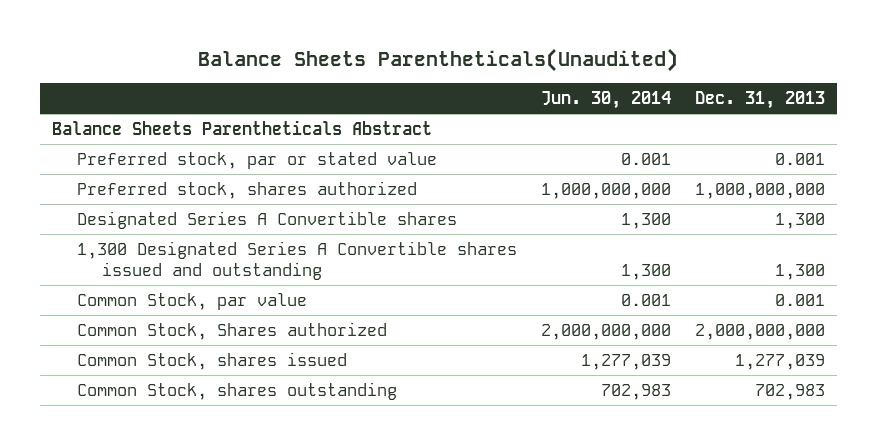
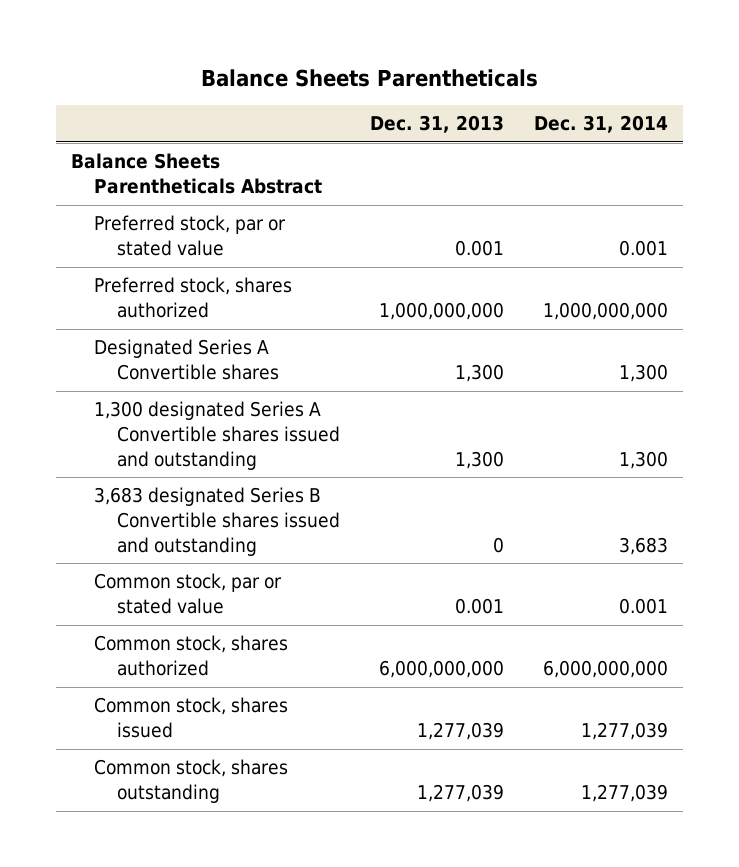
- Balance Sheets Parentheticals(Unaudited)
+ Balance Sheets Parentheticals
- | Jun. 30, 2014 | Dec. 31, 2013
+ | Dec. 31, 2013 | Dec. 31, 2014
- 1,300 Designated Series A Convertible shares issued and outstanding | 1,300 | 1,300
- Common Stock, par value | 0.001 | 0.001
- Common Stock, Shares authorized | 2,000,000,000 | 2,000,000,000
- Common Stock, shares issued | 1,277,039 | 1,277,039
- Common Stock, shares outstanding | 702,983 | 702,983
+ 1,300 designated Series A Convertible shares issued and outstanding | 1,300 | 1,300
+ 3,683 designated Series B Convertible shares issued and outstanding | 0 | 3,683
+ Common stock, par or stated value | 0.001 | 0.001
+ Common stock, shares authorized | 6,000,000,000 | 6,000,000,000
+ Common stock, shares issued | 1,277,039 | 1,277,039
+ Common stock, shares outstanding | 1,277,039 | 1,277,039

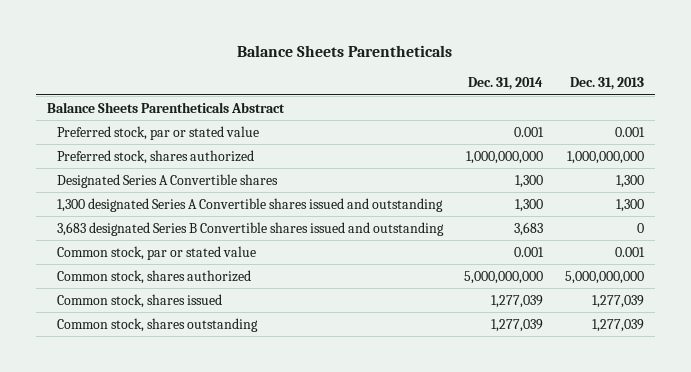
- | Dec. 31, 2013 | Dec. 31, 2014
+ | Dec. 31, 2014 | Dec. 31, 2013
- Common stock, shares authorized | 6,000,000,000 | 6,000,000,000
+ Common stock, shares authorized | 5,000,000,000 | 5,000,000,000

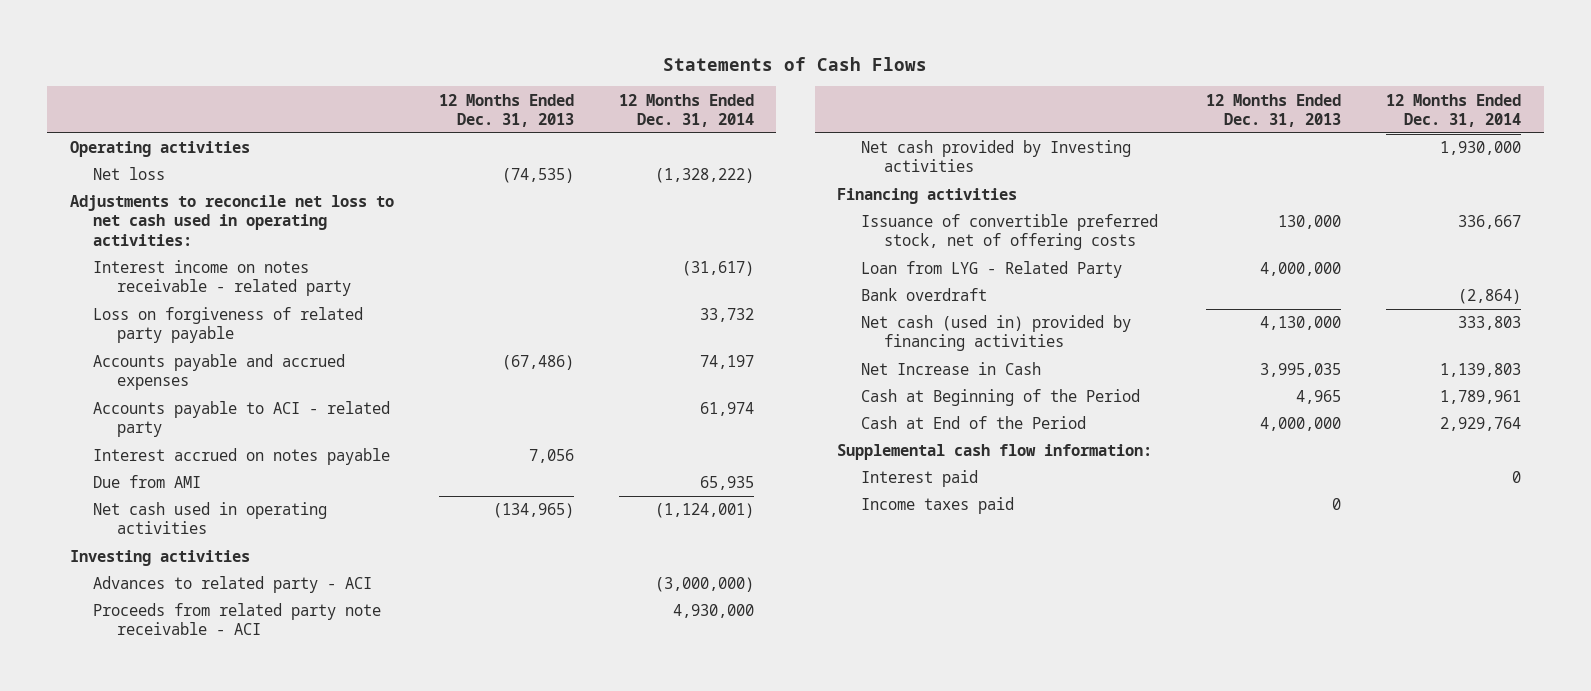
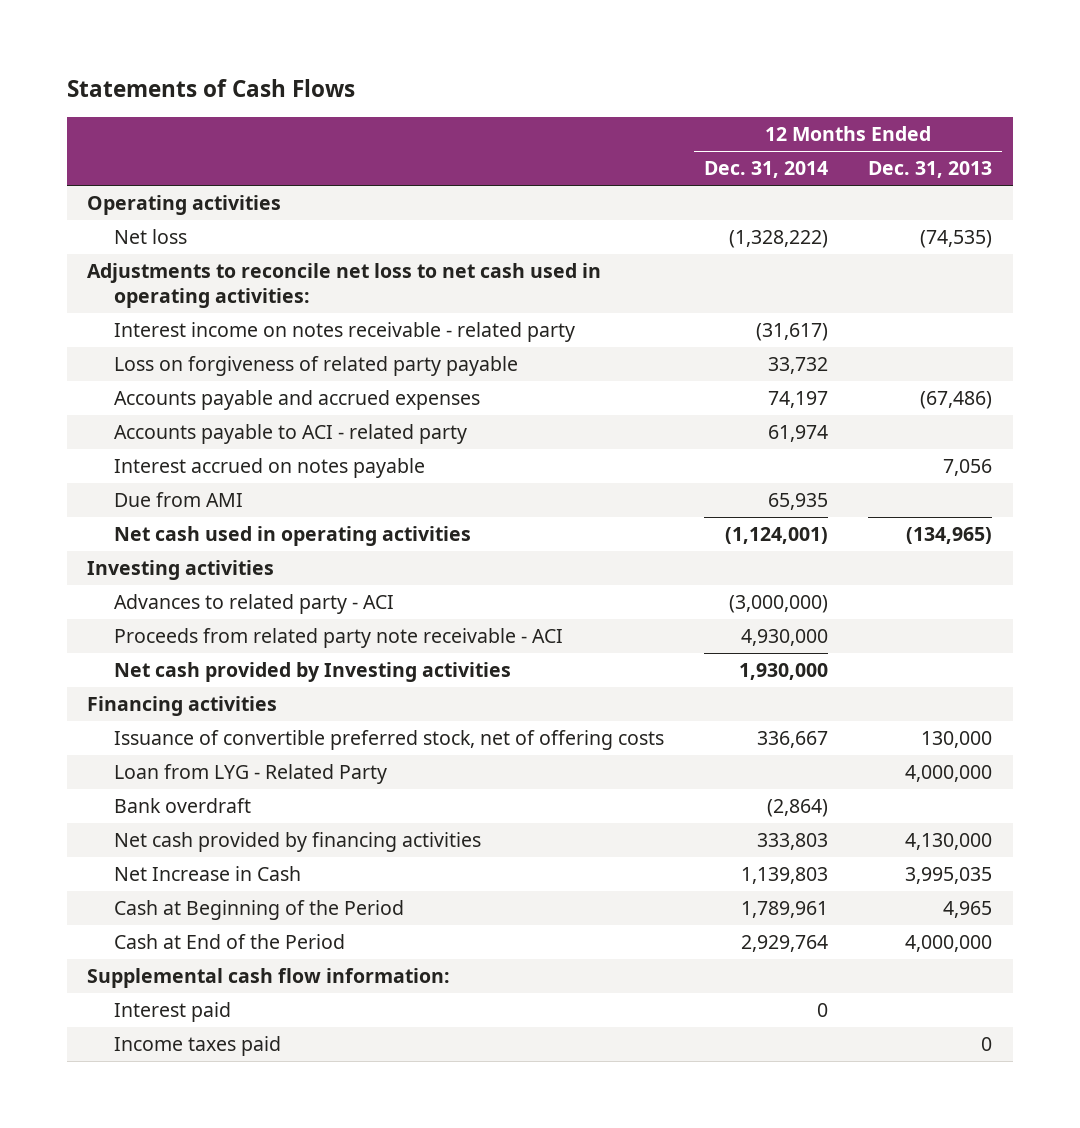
- | 12 Months Ended Dec. 31, 2013 | 12 Months Ended Dec. 31, 2014
+ | 12 Months Ended Dec. 31, 2014 | 12 Months Ended Dec. 31, 2013
- Net cash (used in) provided by financing activities | 4,130,000 | 333,803
+ Net cash provided by financing activities | 333,803 | 4,130,000

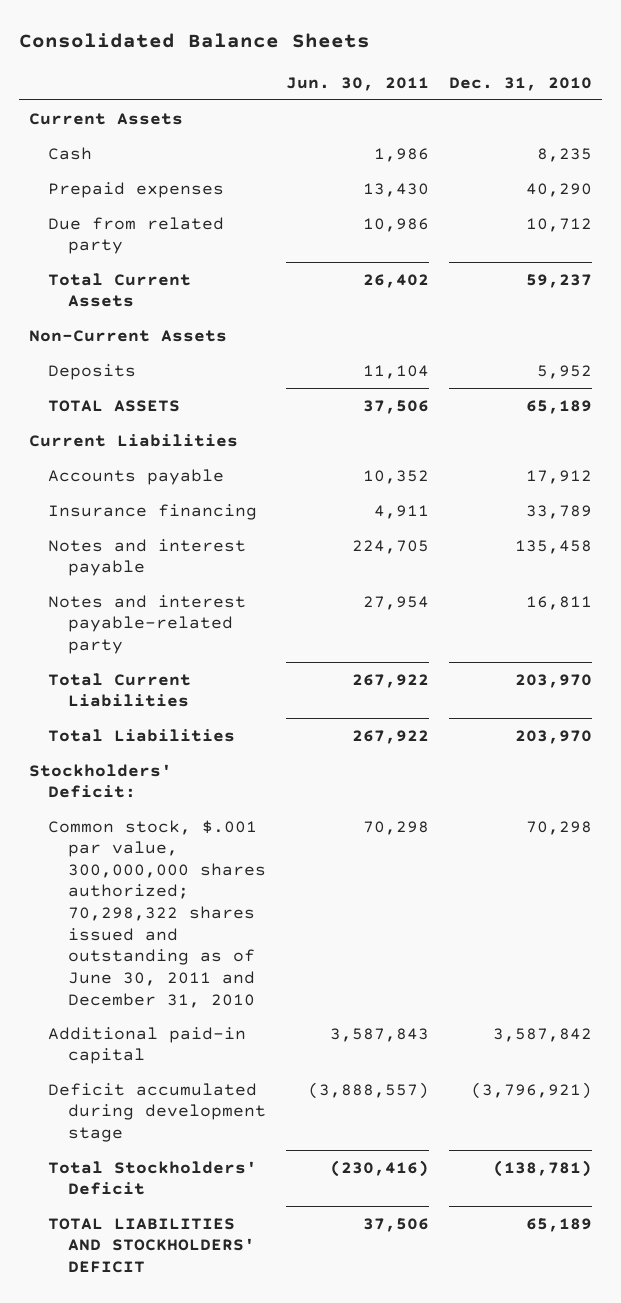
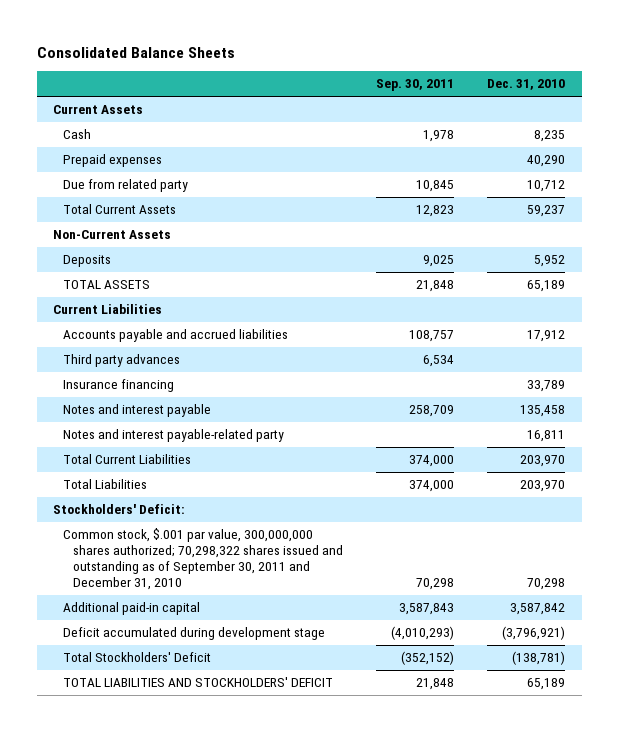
- | Jun. 30, 2011 | Dec. 31, 2010
+ | Sep. 30, 2011 | Dec. 31, 2010
- Accounts payable | 10,352 | 17,912
+ Accounts payable and accrued liabilities | 108,757 | 17,912
+ Third party advances | 6,534 |
- Common stock, $.001 par value, 300,000,000 shares authorized; 70,298,322 shares issued and outstanding as of June 30, 2011 and December 31, 2010 | 70,298 | 70,298
+ Common stock, $.001 par value, 300,000,000 shares authorized; 70,298,322 shares issued and outstanding as of September 30, 2011 and December 31, 2010 | 70,298 | 70,298

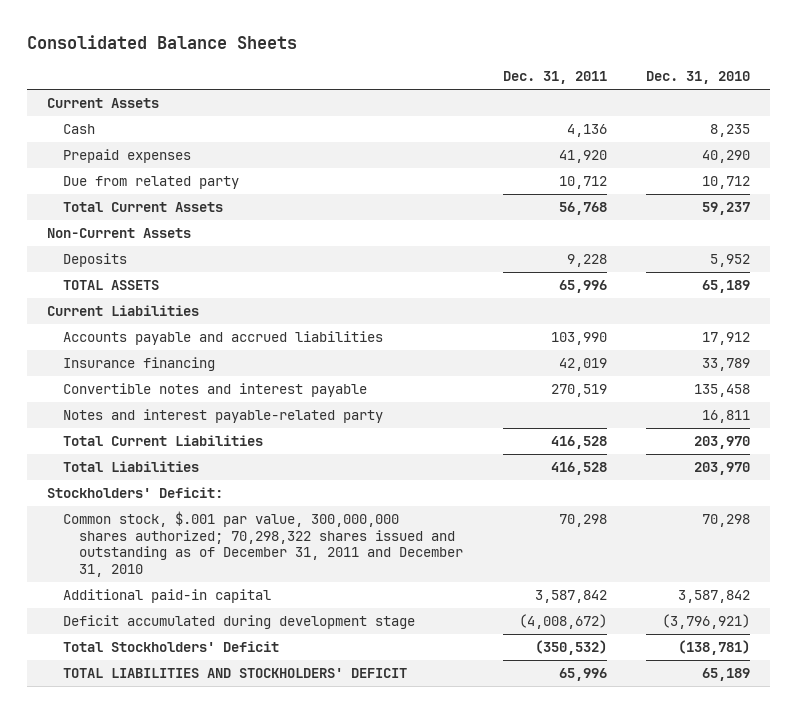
- | Sep. 30, 2011 | Dec. 31, 2010
+ | Dec. 31, 2011 | Dec. 31, 2010
- Third party advances | 6,534 |
- Notes and interest payable | 258,709 | 135,458
+ Convertible notes and interest payable | 270,519 | 135,458
- Common stock, $.001 par value, 300,000,000 shares authorized; 70,298,322 shares issued and outstanding as of September 30, 2011 and December 31, 2010 | 70,298 | 70,298
+ Common stock, $.001 par value, 300,000,000 shares authorized; 70,298,322 shares issued and outstanding as of December 31, 2011 and December 31, 2010 | 70,298 | 70,298

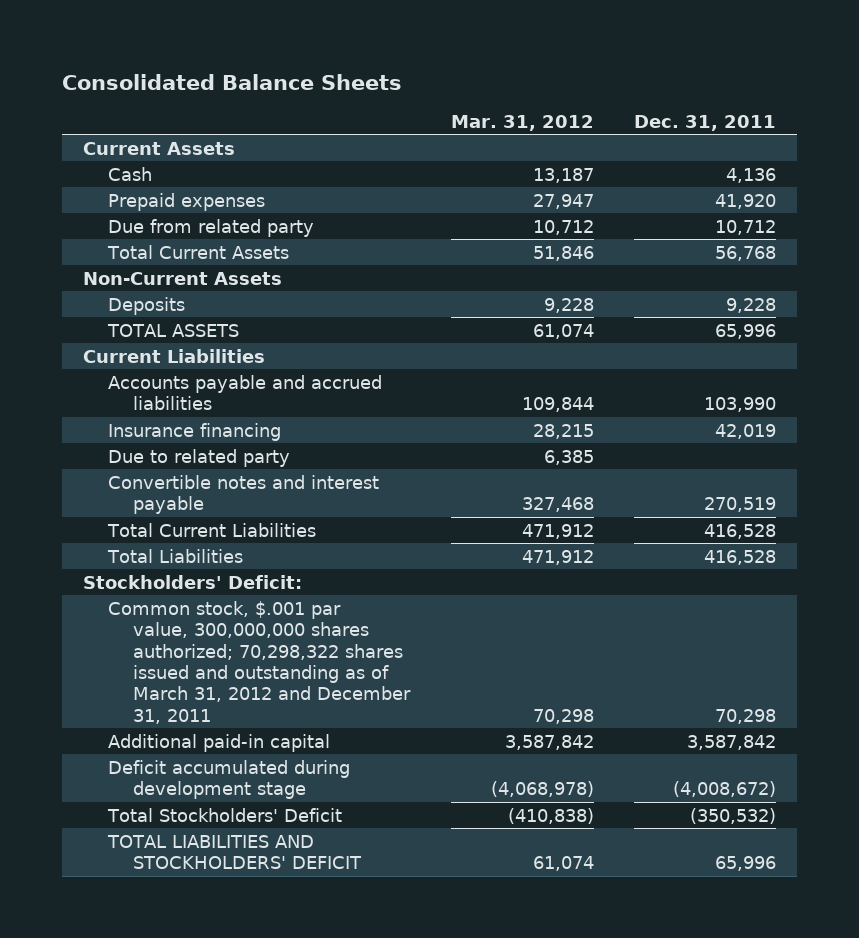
- | Dec. 31, 2011 | Dec. 31, 2010
+ | Mar. 31, 2012 | Dec. 31, 2011
+ Due to related party | 6,385 |
- Notes and interest payable-related party | | 16,811
- Common stock, $.001 par value, 300,000,000 shares authorized; 70,298,322 shares issued and outstanding as of December 31, 2011 and December 31, 2010 | 70,298 | 70,298
+ Common stock, $.001 par value, 300,000,000 shares authorized; 70,298,322 shares issued and outstanding as of March 31, 2012 and December 31, 2011 | 70,298 | 70,298

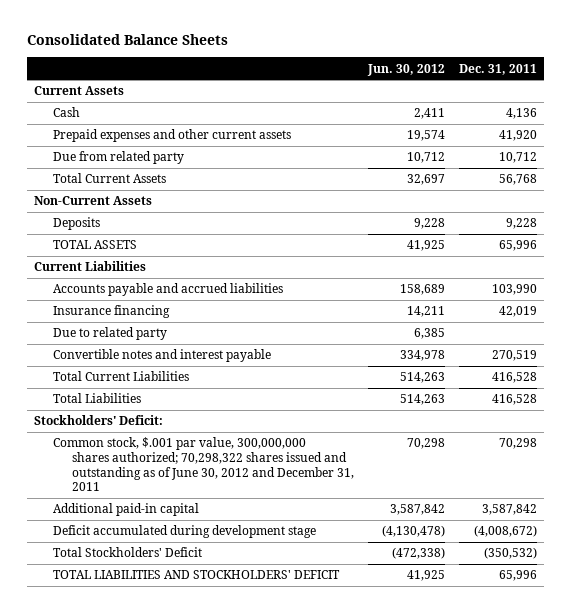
- | Mar. 31, 2012 | Dec. 31, 2011
+ | Jun. 30, 2012 | Dec. 31, 2011
- Prepaid expenses | 27,947 | 41,920
+ Prepaid expenses and other current assets | 19,574 | 41,920
- Common stock, $.001 par value, 300,000,000 shares authorized; 70,298,322 shares issued and outstanding as of March 31, 2012 and December 31, 2011 | 70,298 | 70,298
+ Common stock, $.001 par value, 300,000,000 shares authorized; 70,298,322 shares issued and outstanding as of June 30, 2012 and December 31, 2011 | 70,298 | 70,298

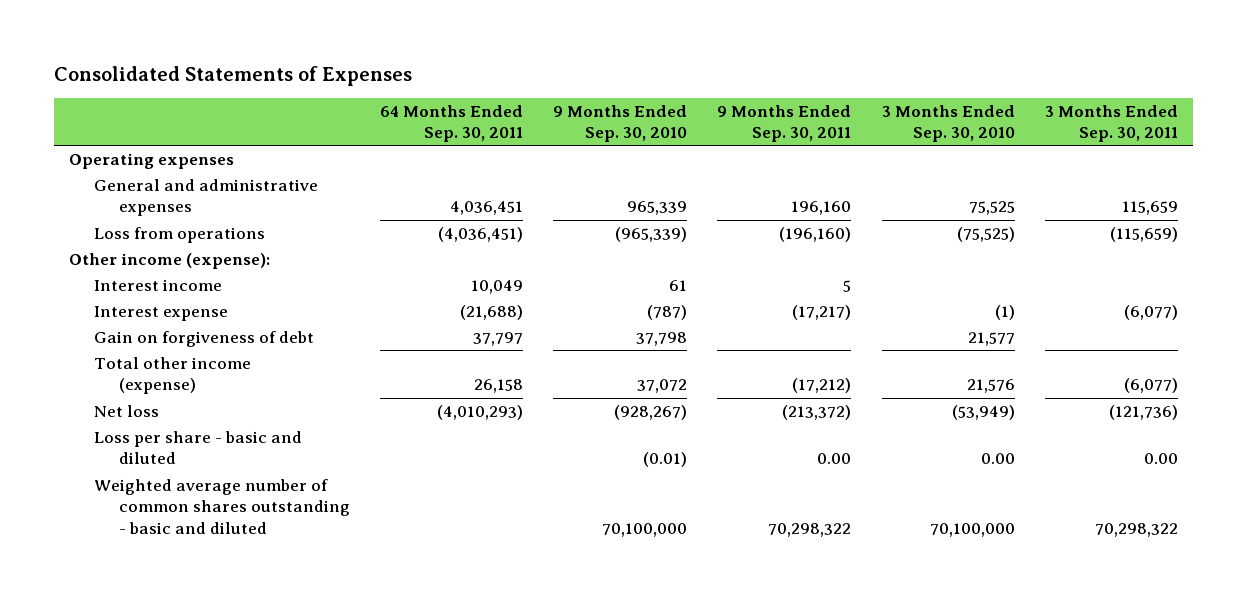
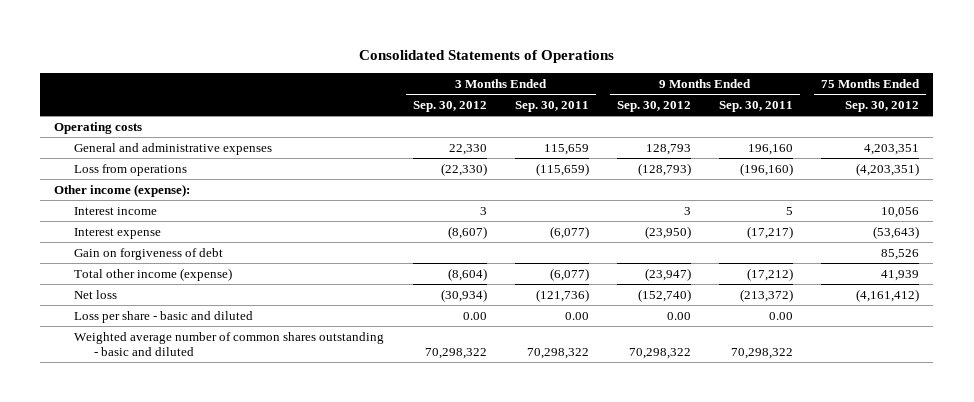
- Consolidated Statements of Expenses
+ Consolidated Statements of Operations
- | 64 Months Ended Sep. 30, 2011 | 9 Months Ended Sep. 30, 2010 | 9 Months Ended Sep. 30, 2011 | 3 Months Ended Sep. 30, 2010 | 3 Months Ended Sep. 30, 2011
+ | 3 Months Ended Sep. 30, 2012 | 3 Months Ended Sep. 30, 2011 | 9 Months Ended Sep. 30, 2012 | 9 Months Ended Sep. 30, 2011 | 75 Months Ended Sep. 30, 2012
- Operating expenses
+ Operating costs

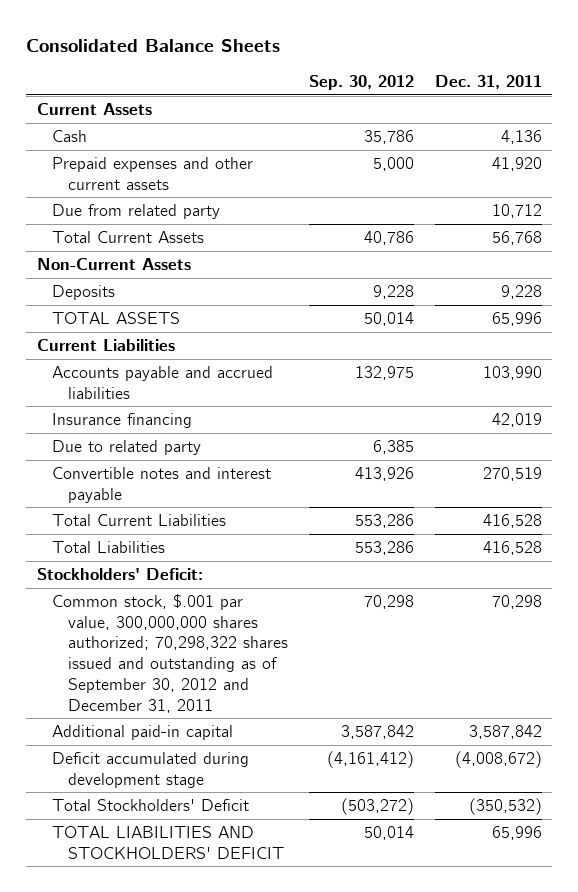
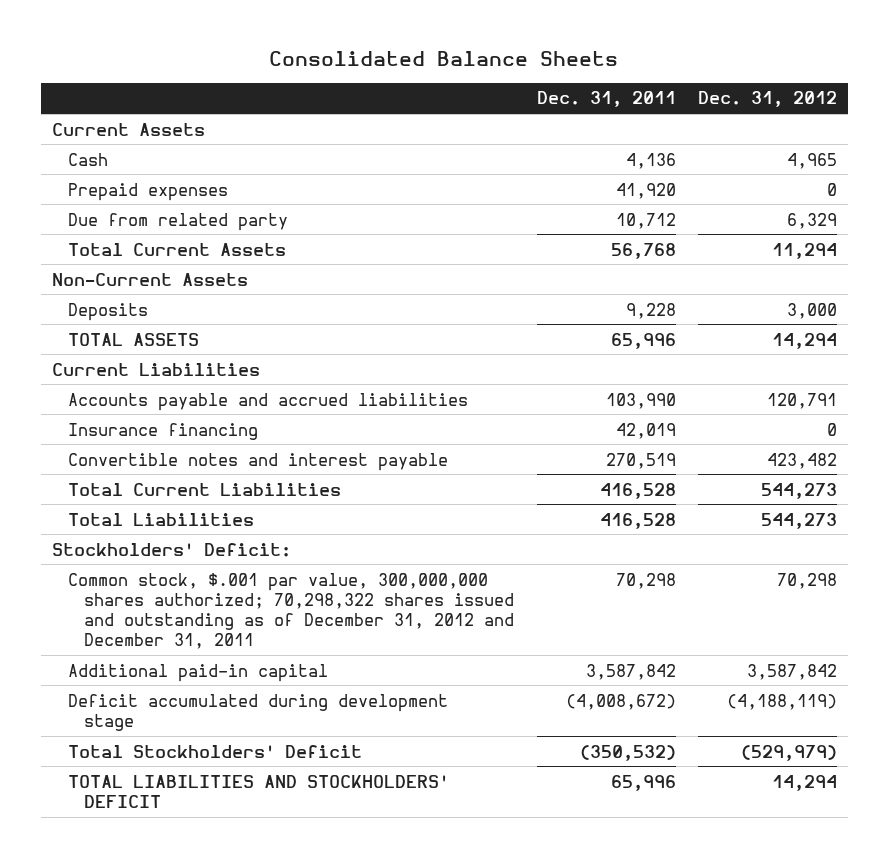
- | Sep. 30, 2012 | Dec. 31, 2011
+ | Dec. 31, 2011 | Dec. 31, 2012
- Prepaid expenses and other current assets | 5,000 | 41,920
+ Prepaid expenses | 41,920 | 0
- Due to related party | 6,385 |
- Common stock, $.001 par value, 300,000,000 shares authorized; 70,298,322 shares issued and outstanding as of September 30, 2012 and December 31, 2011 | 70,298 | 70,298
+ Common stock, $.001 par value, 300,000,000 shares authorized; 70,298,322 shares issued and outstanding as of December 31, 2012 and December 31, 2011 | 70,298 | 70,298

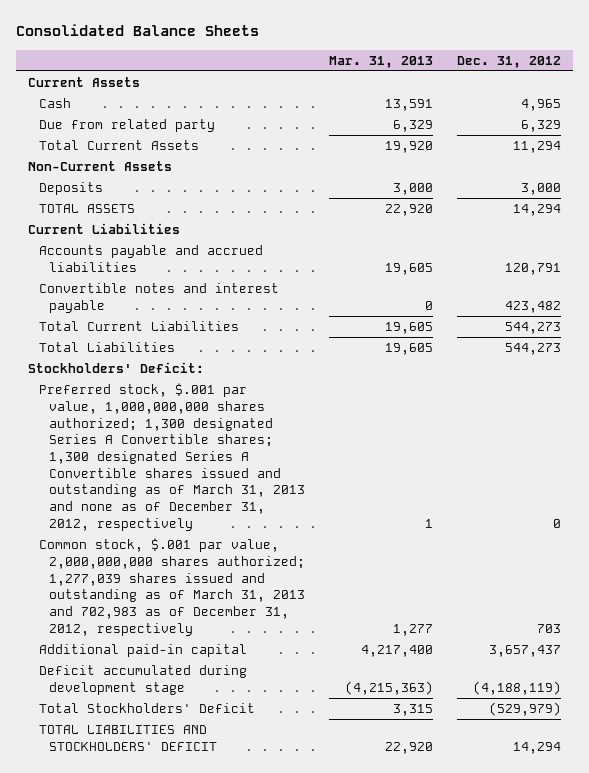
- | Dec. 31, 2011 | Dec. 31, 2012
+ | Mar. 31, 2013 | Dec. 31, 2012
- Prepaid expenses | 41,920 | 0
- Insurance financing | 42,019 | 0
- Common stock, $.001 par value, 300,000,000 shares authorized; 70,298,322 shares issued and outstanding as of December 31, 2012 and December 31, 2011 | 70,298 | 70,298
- Additional paid-in capital | 3,587,842 | 3,587,842
+ Preferred stock, $.001 par value, 1,000,000,000 shares authorized; 1,300 designated Series A Convertible shares; 1,300 designated Series A Convertible shares issued and outstanding as of March 31, 2013 and none as of December 31, 2012, respectively | 1 | 0
+ Common stock, $.001 par value, 2,000,000,000 shares authorized; 1,277,039 shares issued and outstanding as of March 31, 2013 and 702,983 as of December 31, 2012, respectively | 1,277 | 703
+ Additional paid-in capital | 4,217,400 | 3,657,437

